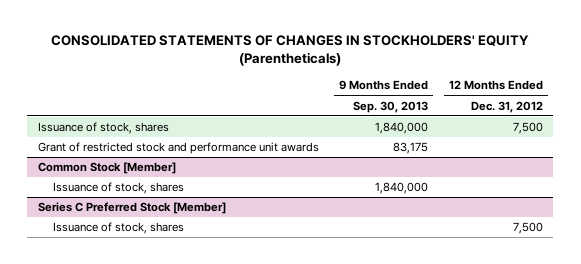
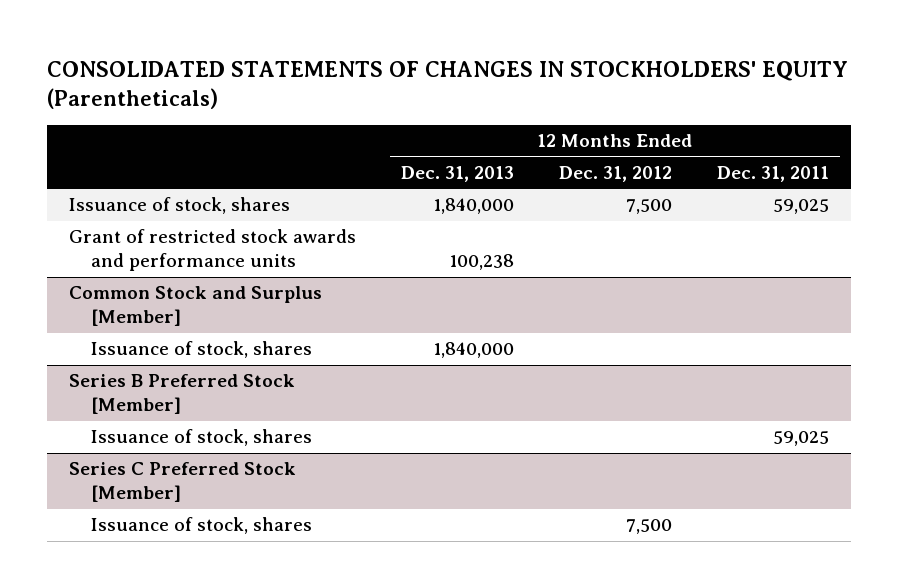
- | 9 Months Ended Sep. 30, 2013 | 12 Months Ended Dec. 31, 2012
+ | 12 Months Ended Dec. 31, 2013 | 12 Months Ended Dec. 31, 2012 | 12 Months Ended Dec. 31, 2011
- Grant of restricted stock and performance unit awards | 83,175 |
- Common Stock [Member]
+ Grant of restricted stock awards and performance units | 100,238 | |
+ Common Stock and Surplus [Member]
+ Series B Preferred Stock [Member]
+ Issuance of stock, shares | | | 59,025

